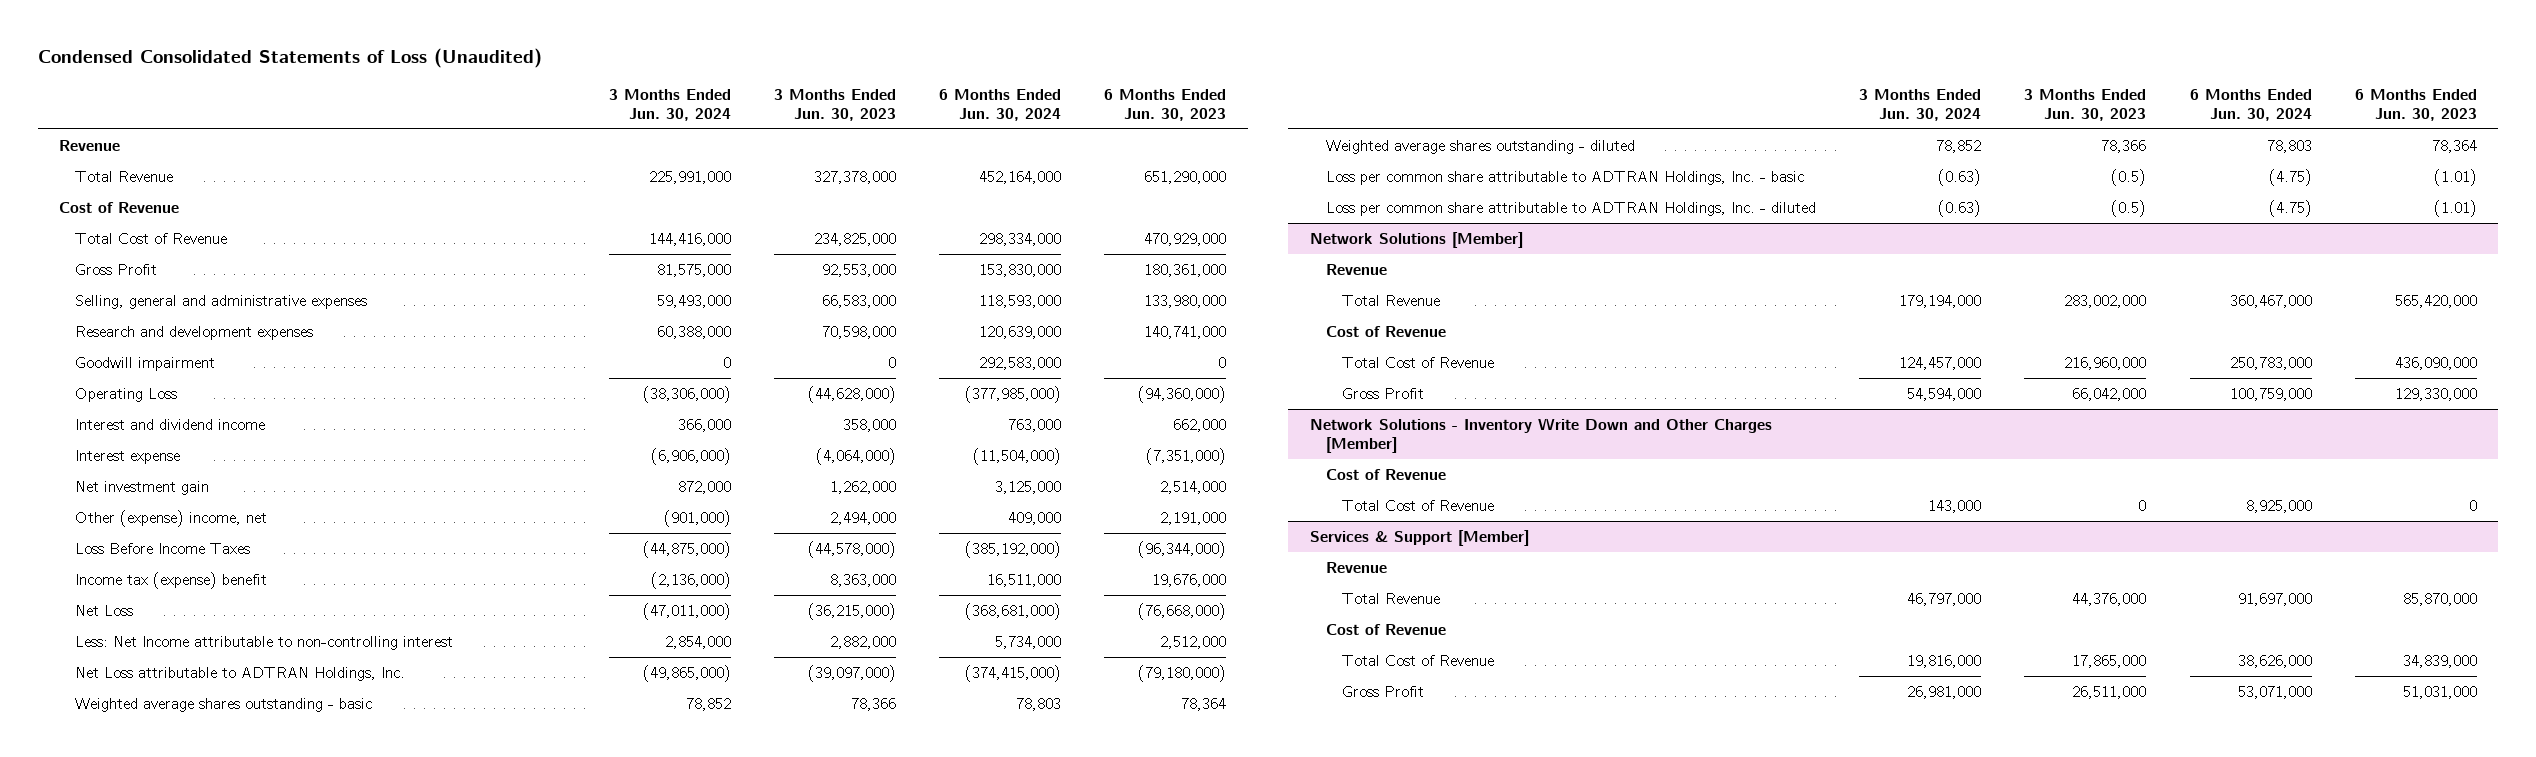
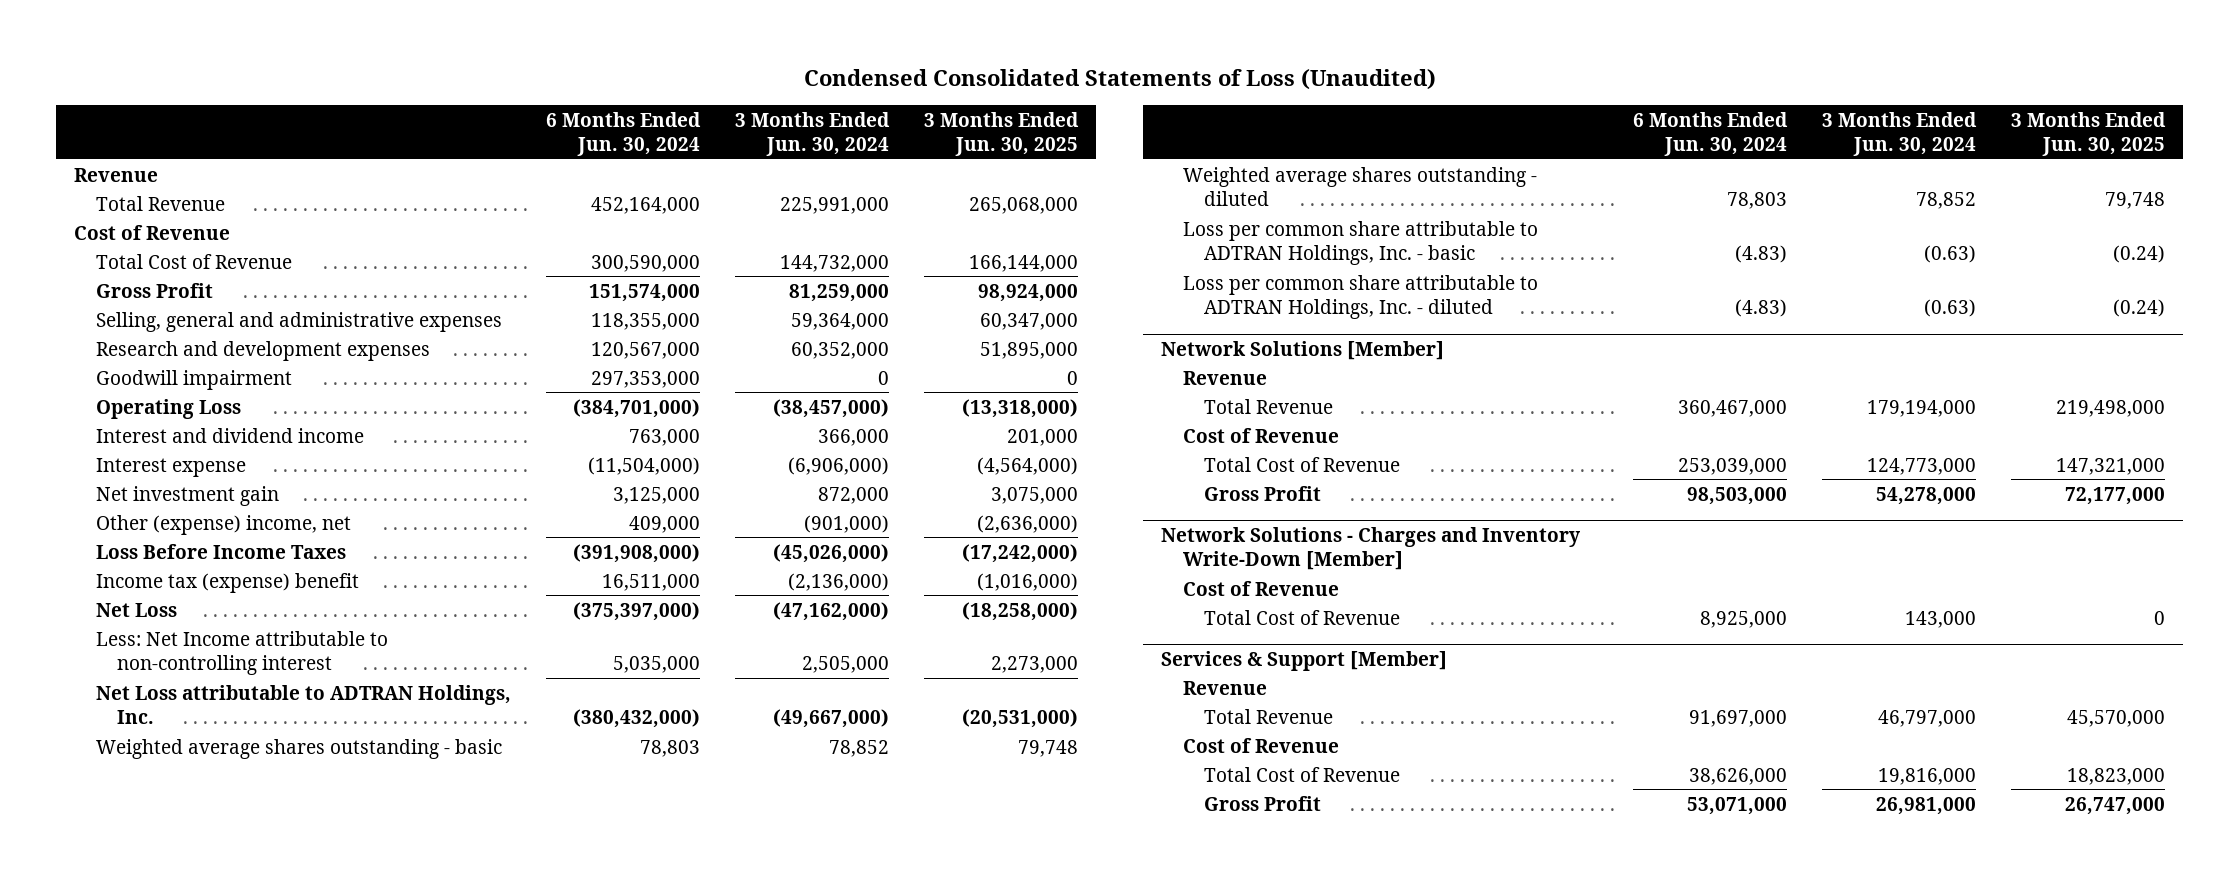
- | 3 Months Ended Jun. 30, 2024 | 3 Months Ended Jun. 30, 2023 | 6 Months Ended Jun. 30, 2024 | 6 Months Ended Jun. 30, 2023
+ | 6 Months Ended Jun. 30, 2024 | 3 Months Ended Jun. 30, 2024 | 3 Months Ended Jun. 30, 2025
- Total Cost of Revenue | 144,416,000 | 234,825,000 | 298,334,000 | 470,929,000
- Gross Profit | 81,575,000 | 92,553,000 | 153,830,000 | 180,361,000
- Selling, general and administrative expenses | 59,493,000 | 66,583,000 | 118,593,000 | 133,980,000
- Research and development expenses | 60,388,000 | 70,598,000 | 120,639,000 | 140,741,000
- Goodwill impairment | 0 | 0 | 292,583,000 | 0
- Operating Loss | (38,306,000) | (44,628,000) | (377,985,000) | (94,360,000)
+ Total Cost of Revenue | 300,590,000 | 144,732,000 | 166,144,000
+ Gross Profit | 151,574,000 | 81,259,000 | 98,924,000
+ Selling, general and administrative expenses | 118,355,000 | 59,364,000 | 60,347,000
+ Research and development expenses | 120,567,000 | 60,352,000 | 51,895,000
+ Goodwill impairment | 297,353,000 | 0 | 0
+ Operating Loss | (384,701,000) | (38,457,000) | (13,318,000)
- Loss Before Income Taxes | (44,875,000) | (44,578,000) | (385,192,000) | (96,344,000)
+ Loss Before Income Taxes | (391,908,000) | (45,026,000) | (17,242,000)
- Net Loss | (47,011,000) | (36,215,000) | (368,681,000) | (76,668,000)
- Less: Net Income attributable to non-controlling interest | 2,854,000 | 2,882,000 | 5,734,000 | 2,512,000
- Net Loss attributable to ADTRAN Holdings, Inc. | (49,865,000) | (39,097,000) | (374,415,000) | (79,180,000)
+ Net Loss | (375,397,000) | (47,162,000) | (18,258,000)
+ Less: Net Income attributable to non-controlling interest | 5,035,000 | 2,505,000 | 2,273,000
+ Net Loss attributable to ADTRAN Holdings, Inc. | (380,432,000) | (49,667,000) | (20,531,000)
- Loss per common share attributable to ADTRAN Holdings, Inc. - basic | (0.63) | (0.5) | (4.75) | (1.01)
- Loss per common share attributable to ADTRAN Holdings, Inc. - diluted | (0.63) | (0.5) | (4.75) | (1.01)
+ Loss per common share attributable to ADTRAN Holdings, Inc. - basic | (4.83) | (0.63) | (0.24)
+ Loss per common share attributable to ADTRAN Holdings, Inc. - diluted | (4.83) | (0.63) | (0.24)
@ Network Solutions [Member]
- Total Cost of Revenue | 124,457,000 | 216,960,000 | 250,783,000 | 436,090,000
- Gross Profit | 54,594,000 | 66,042,000 | 100,759,000 | 129,330,000
- Network Solutions - Inventory Write Down and Other Charges [Member]
@ Network Solutions [Member]
+ Total Cost of Revenue | 253,039,000 | 124,773,000 | 147,321,000
+ Gross Profit | 98,503,000 | 54,278,000 | 72,177,000
+ Network Solutions - Charges and Inventory Write-Down [Member]

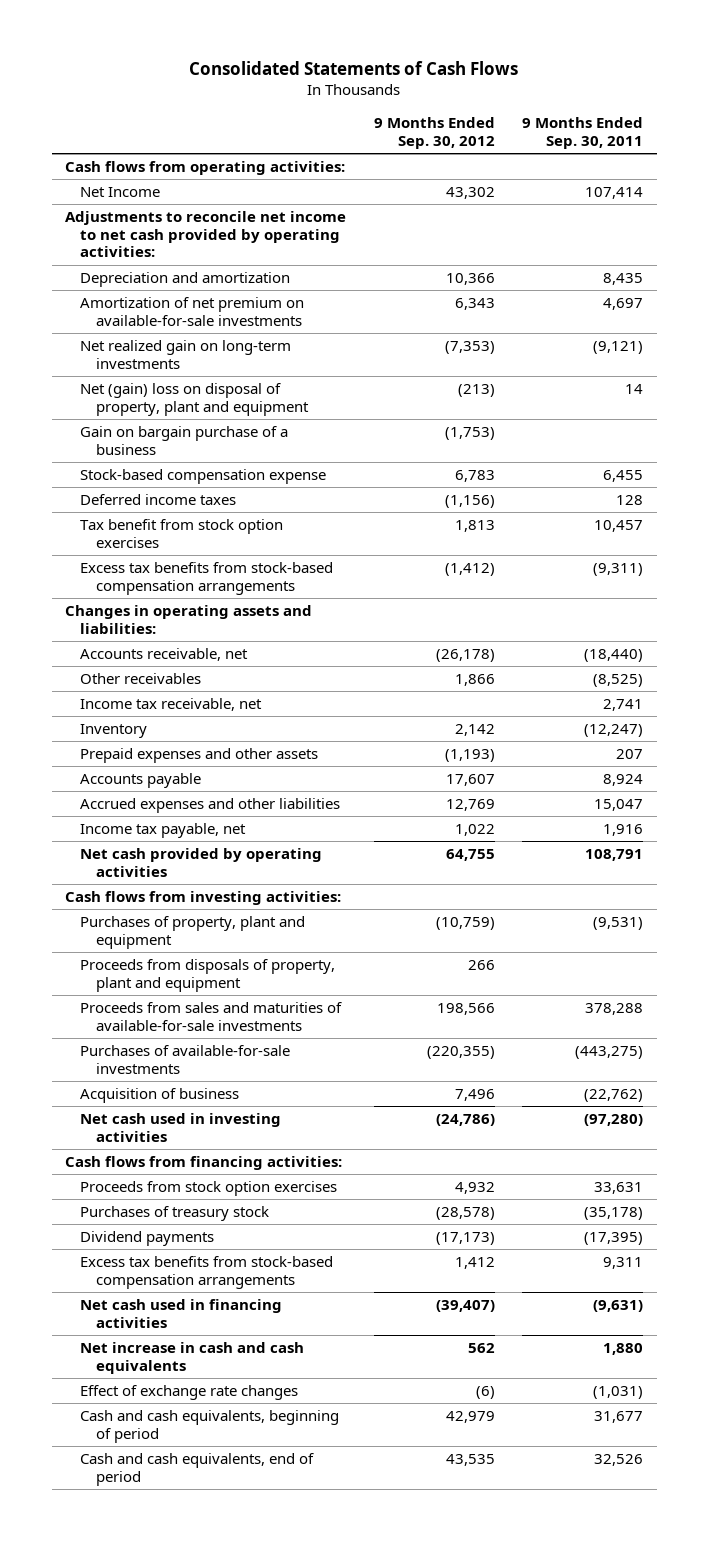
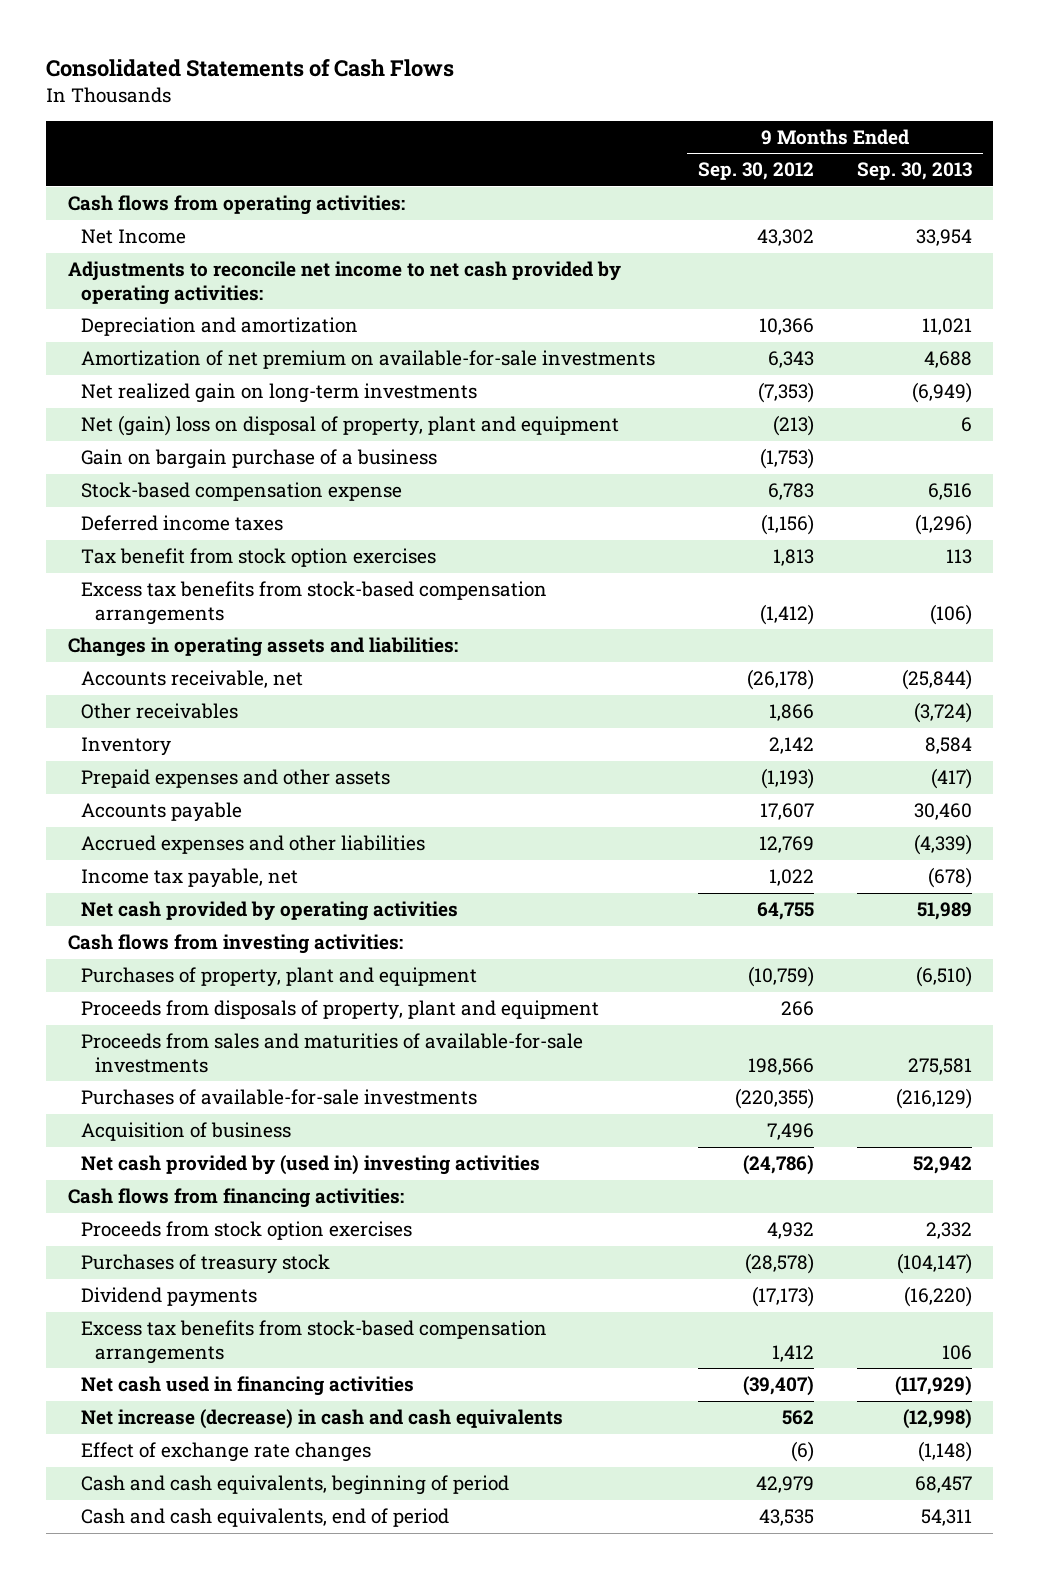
- | 9 Months Ended Sep. 30, 2012 | 9 Months Ended Sep. 30, 2011
+ | 9 Months Ended Sep. 30, 2012 | 9 Months Ended Sep. 30, 2013
- Income tax receivable, net | | 2,741
- Net cash used in investing activities | (24,786) | (97,280)
+ Net cash provided by (used in) investing activities | (24,786) | 52,942
- Net increase in cash and cash equivalents | 562 | 1,880
+ Net increase (decrease) in cash and cash equivalents | 562 | (12,998)

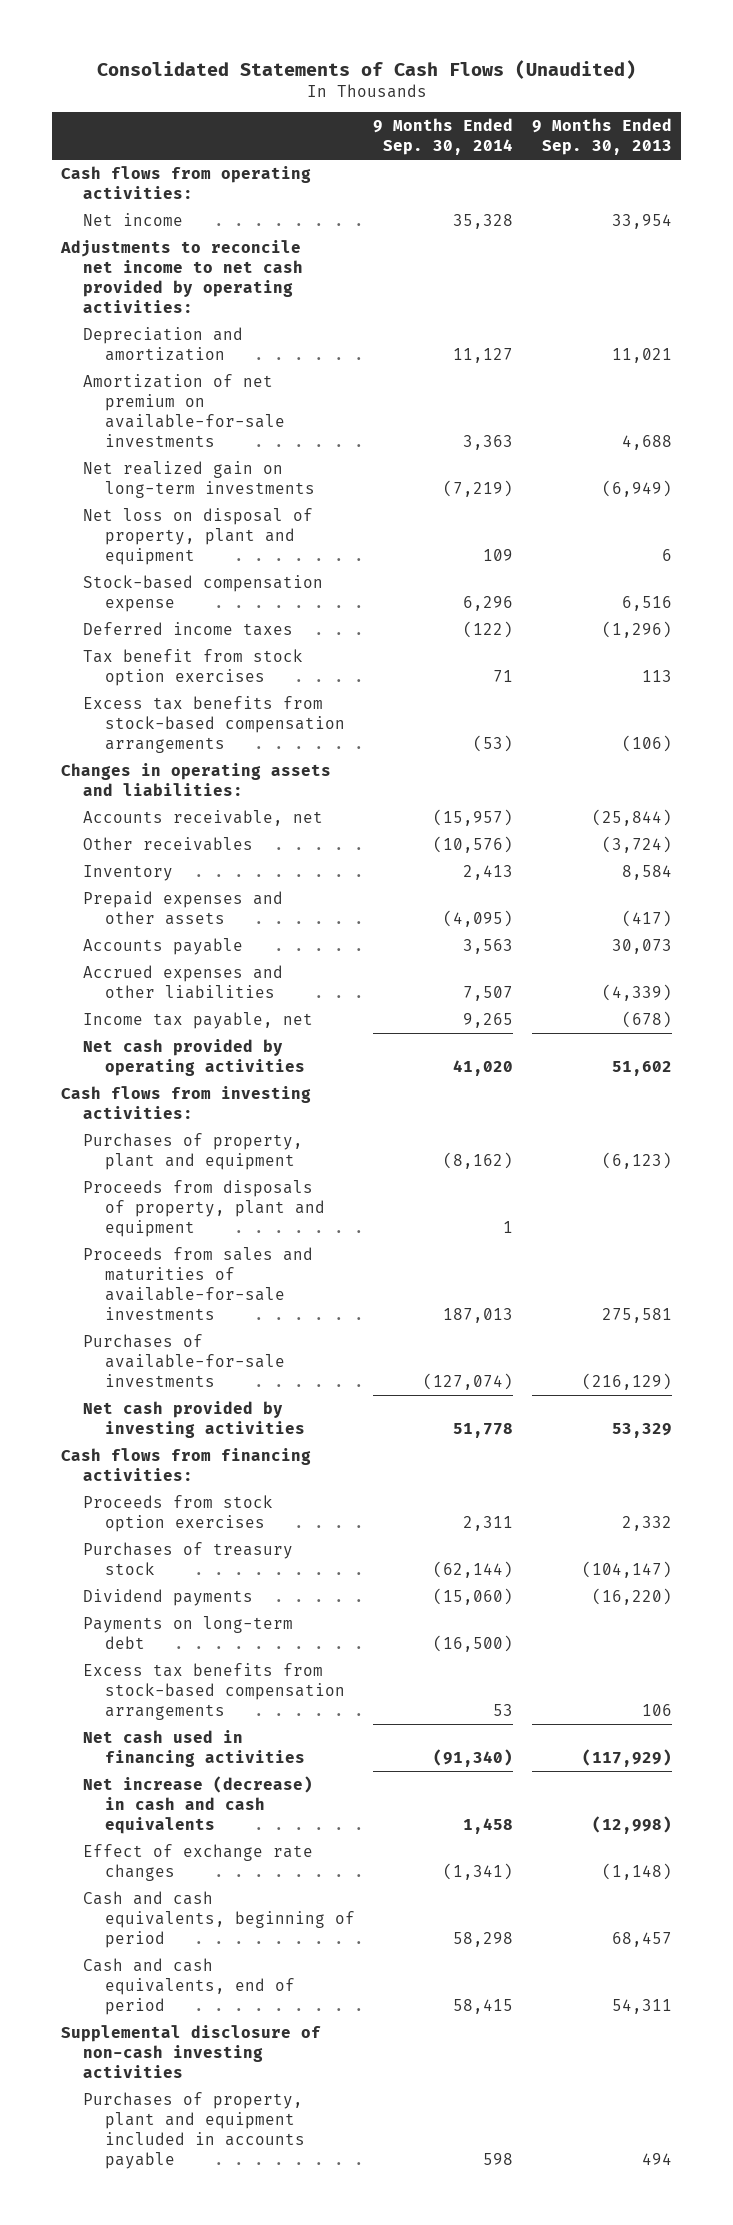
- Consolidated Statements of Cash Flows
+ Consolidated Statements of Cash Flows (Unaudited)
- | 9 Months Ended Sep. 30, 2012 | 9 Months Ended Sep. 30, 2013
+ | 9 Months Ended Sep. 30, 2014 | 9 Months Ended Sep. 30, 2013
- Net Income | 43,302 | 33,954
+ Net income | 35,328 | 33,954
- Net (gain) loss on disposal of property, plant and equipment | (213) | 6
- Gain on bargain purchase of a business | (1,753) |
+ Net loss on disposal of property, plant and equipment | 109 | 6
- Accounts payable | 17,607 | 30,460
+ Accounts payable | 3,563 | 30,073
- Net cash provided by operating activities | 64,755 | 51,989
+ Net cash provided by operating activities | 41,020 | 51,602
- Purchases of property, plant and equipment | (10,759) | (6,510)
+ Purchases of property, plant and equipment | (8,162) | (6,123)
- Acquisition of business | 7,496 |
- Net cash provided by (used in) investing activities | (24,786) | 52,942
+ Net cash provided by investing activities | 51,778 | 53,329
+ Payments on long-term debt | (16,500) |
+ Supplemental disclosure of non-cash investing activities
+ Purchases of property, plant and equipment included in accounts payable | 598 | 494

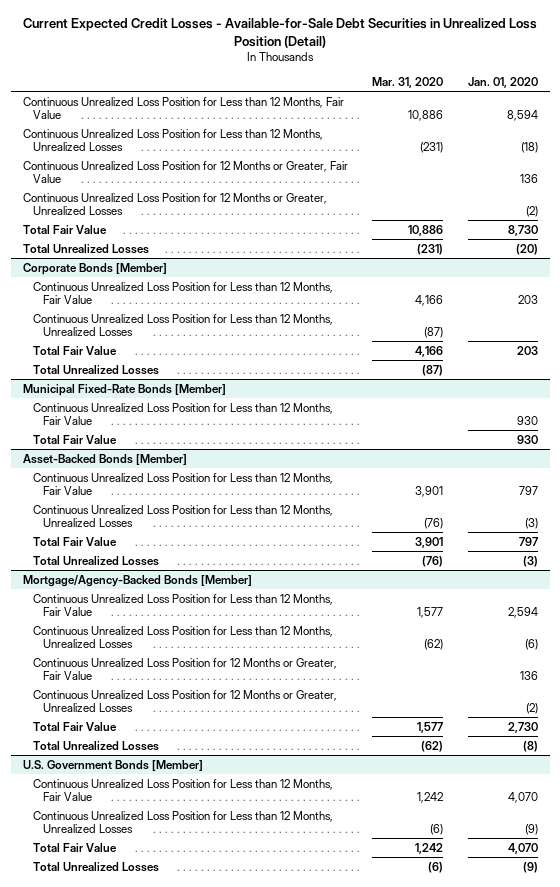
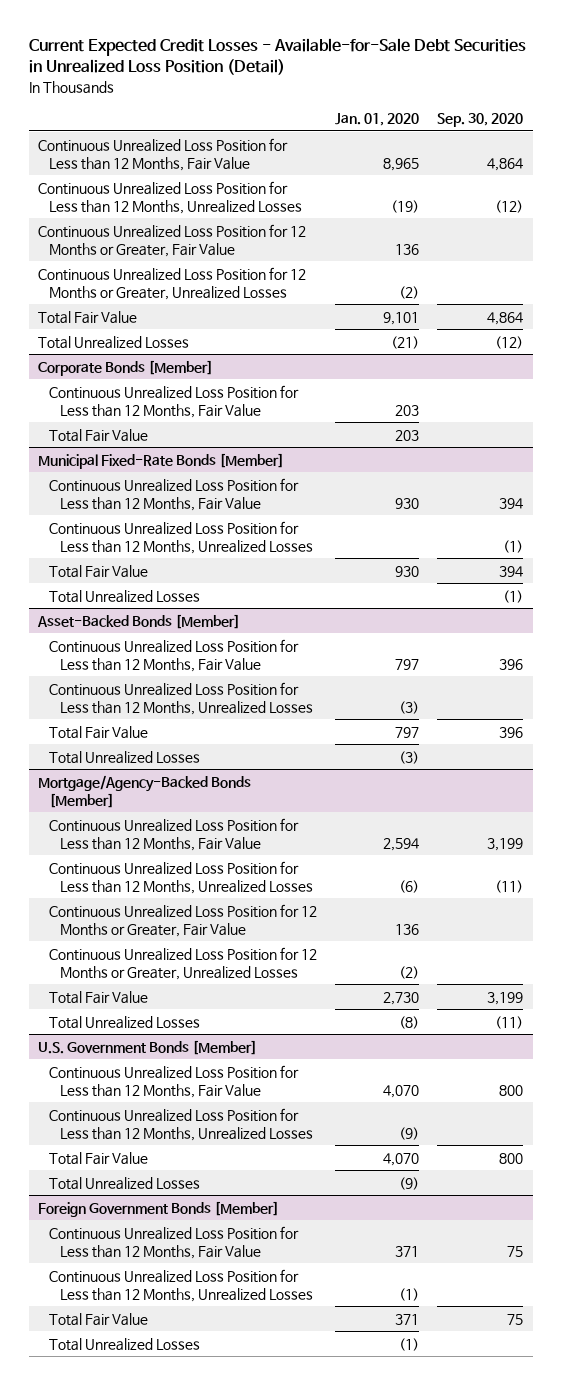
- | Mar. 31, 2020 | Jan. 01, 2020
+ | Jan. 01, 2020 | Sep. 30, 2020
- Continuous Unrealized Loss Position for Less than 12 Months, Fair Value | 10,886 | 8,594
- Continuous Unrealized Loss Position for Less than 12 Months, Unrealized Losses | (231) | (18)
+ Continuous Unrealized Loss Position for Less than 12 Months, Fair Value | 8,965 | 4,864
+ Continuous Unrealized Loss Position for Less than 12 Months, Unrealized Losses | (19) | (12)
- Total Fair Value | 10,886 | 8,730
- Total Unrealized Losses | (231) | (20)
+ Total Fair Value | 9,101 | 4,864
+ Total Unrealized Losses | (21) | (12)
@ Corporate Bonds [Member]
- Continuous Unrealized Loss Position for Less than 12 Months, Unrealized Losses | (87) |
- Total Unrealized Losses | (87) |
@ Municipal Fixed-Rate Bonds [Member]
+ Continuous Unrealized Loss Position for Less than 12 Months, Unrealized Losses | | (1)
+ Total Unrealized Losses | | (1)
+ Foreign Government Bonds [Member]
+ Continuous Unrealized Loss Position for Less than 12 Months, Fair Value | 371 | 75
+ Continuous Unrealized Loss Position for Less than 12 Months, Unrealized Losses | (1) |
+ Total Fair Value | 371 | 75
+ Total Unrealized Losses | (1) |

